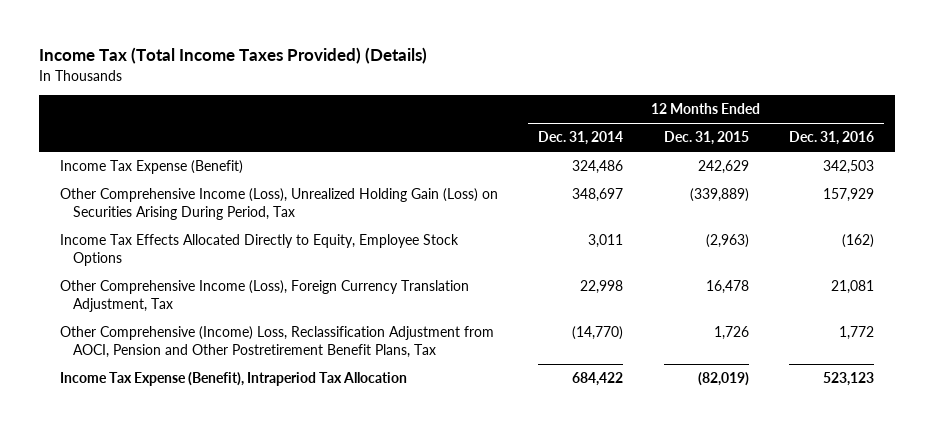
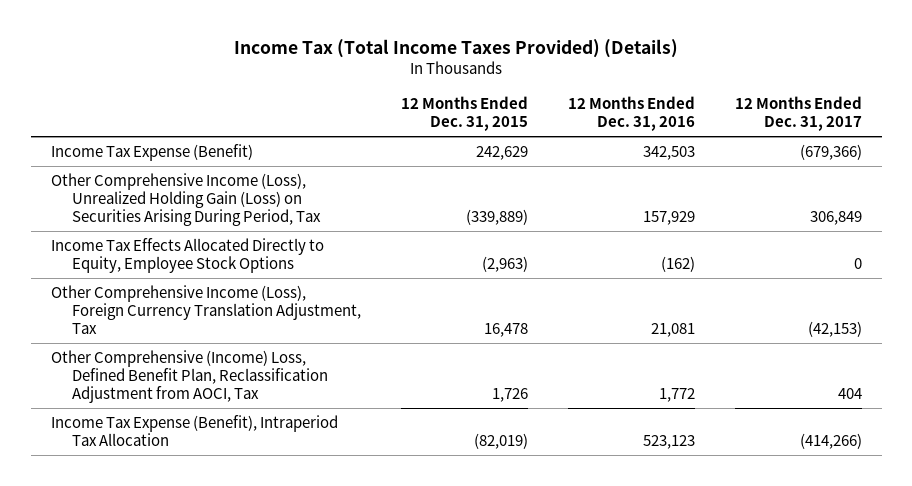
- | 12 Months Ended Dec. 31, 2014 | 12 Months Ended Dec. 31, 2015 | 12 Months Ended Dec. 31, 2016
+ | 12 Months Ended Dec. 31, 2015 | 12 Months Ended Dec. 31, 2016 | 12 Months Ended Dec. 31, 2017
- Other Comprehensive (Income) Loss, Reclassification Adjustment from AOCI, Pension and Other Postretirement Benefit Plans, Tax | (14,770) | 1,726 | 1,772
+ Other Comprehensive (Income) Loss, Defined Benefit Plan, Reclassification Adjustment from AOCI, Tax | 1,726 | 1,772 | 404

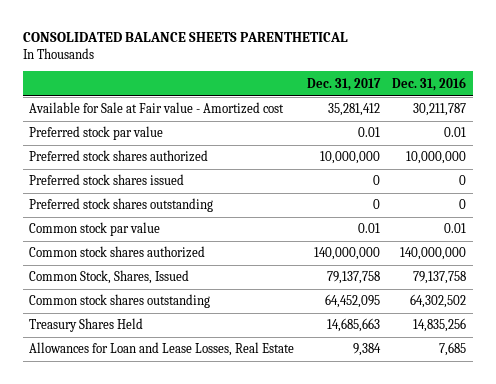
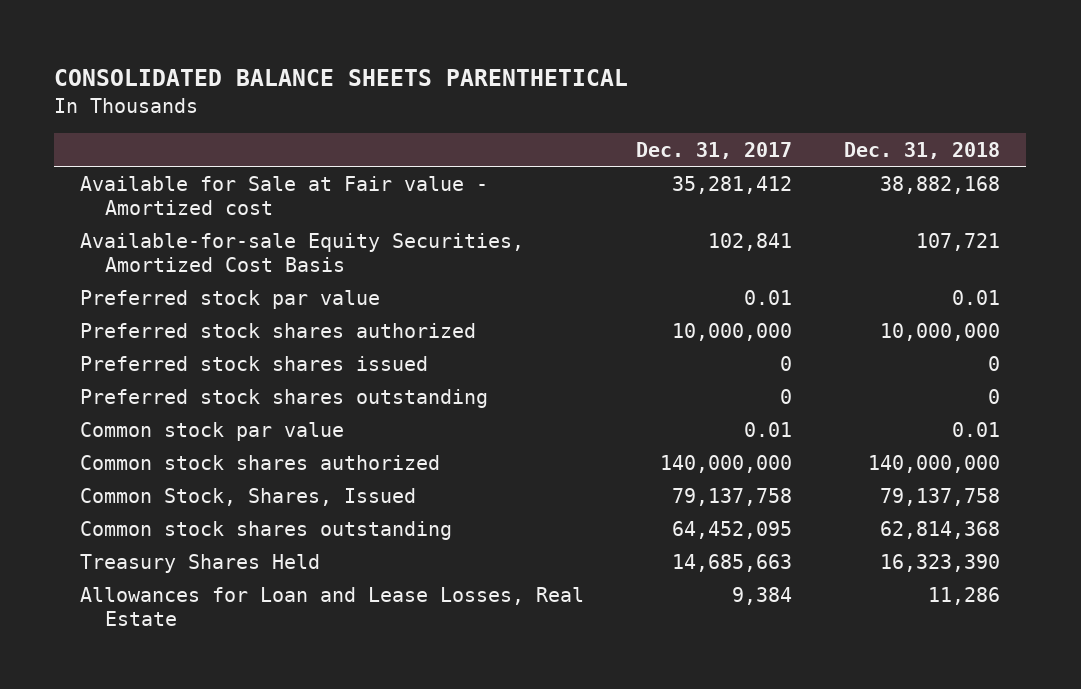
- | Dec. 31, 2017 | Dec. 31, 2016
+ | Dec. 31, 2017 | Dec. 31, 2018
+ Available-for-sale Equity Securities, Amortized Cost Basis | 102,841 | 107,721

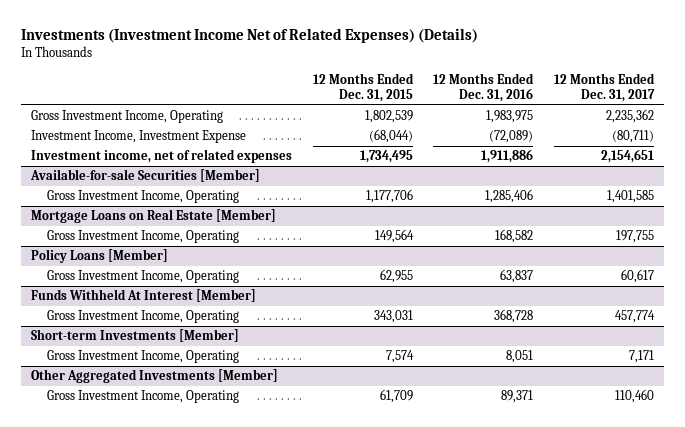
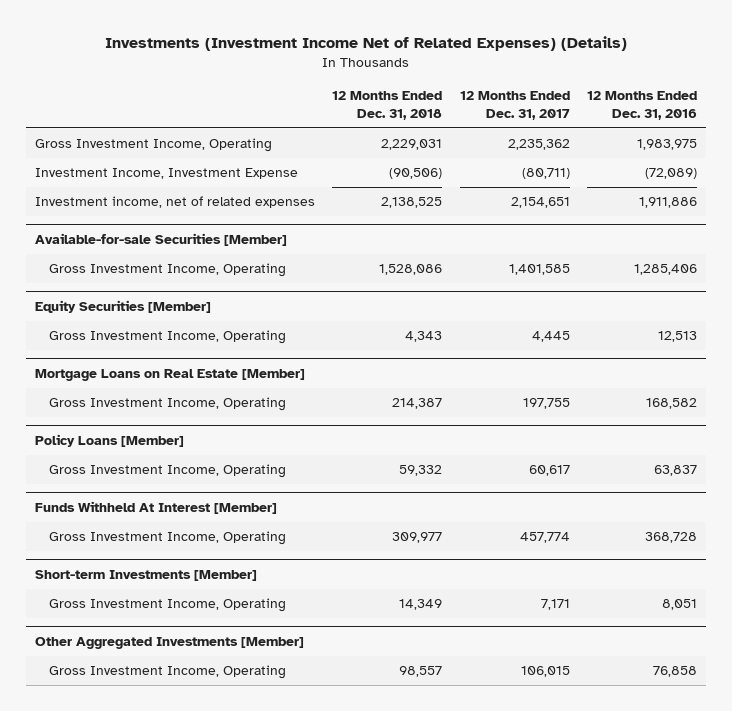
- | 12 Months Ended Dec. 31, 2015 | 12 Months Ended Dec. 31, 2016 | 12 Months Ended Dec. 31, 2017
+ | 12 Months Ended Dec. 31, 2018 | 12 Months Ended Dec. 31, 2017 | 12 Months Ended Dec. 31, 2016
+ Equity Securities [Member]
+ Gross Investment Income, Operating | 4,343 | 4,445 | 12,513
@ Other Aggregated Investments [Member]
- Gross Investment Income, Operating | 61,709 | 89,371 | 110,460
+ Gross Investment Income, Operating | 98,557 | 106,015 | 76,858

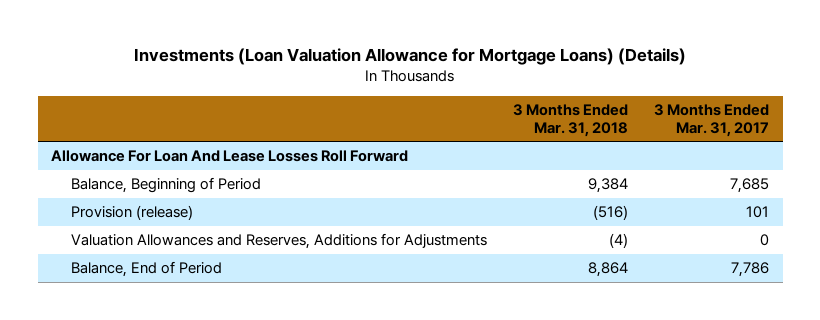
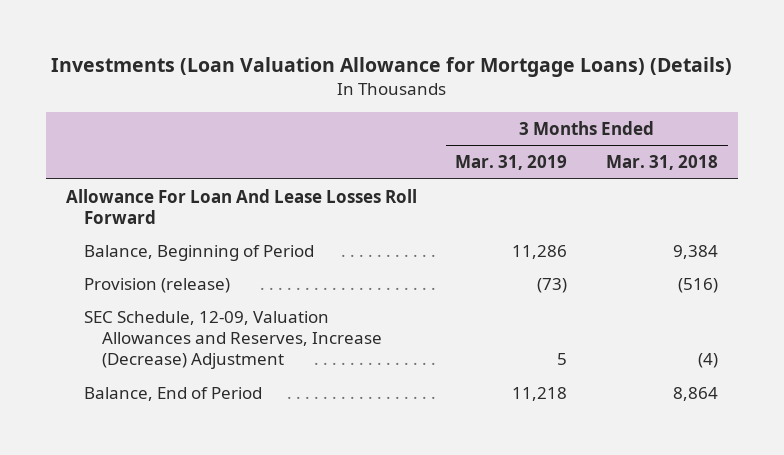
- | 3 Months Ended Mar. 31, 2018 | 3 Months Ended Mar. 31, 2017
+ | 3 Months Ended Mar. 31, 2019 | 3 Months Ended Mar. 31, 2018
- Valuation Allowances and Reserves, Additions for Adjustments | (4) | 0
+ SEC Schedule, 12-09, Valuation Allowances and Reserves, Increase (Decrease) Adjustment | 5 | (4)

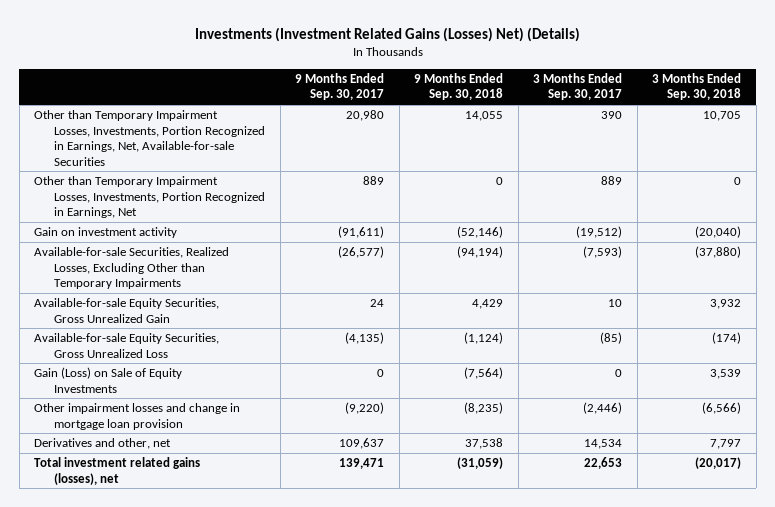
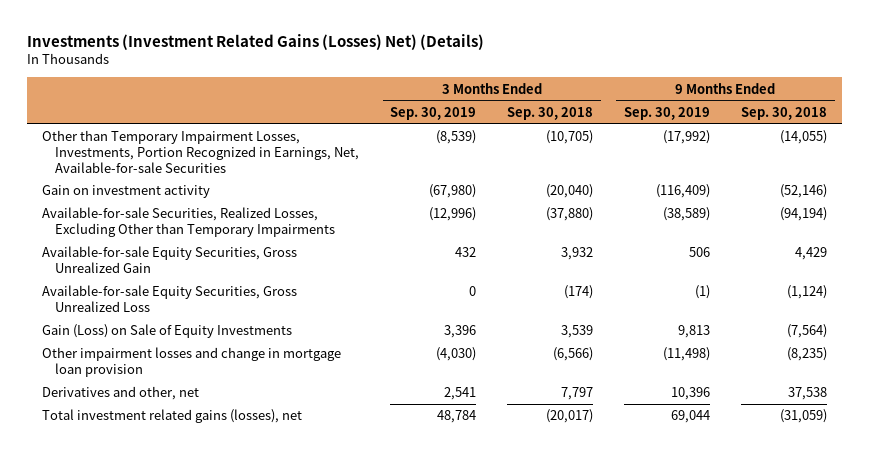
- | 9 Months Ended Sep. 30, 2017 | 9 Months Ended Sep. 30, 2018 | 3 Months Ended Sep. 30, 2017 | 3 Months Ended Sep. 30, 2018
+ | 3 Months Ended Sep. 30, 2019 | 3 Months Ended Sep. 30, 2018 | 9 Months Ended Sep. 30, 2019 | 9 Months Ended Sep. 30, 2018
- Other than Temporary Impairment Losses, Investments, Portion Recognized in Earnings, Net, Available-for-sale Securities | 20,980 | 14,055 | 390 | 10,705
- Other than Temporary Impairment Losses, Investments, Portion Recognized in Earnings, Net | 889 | 0 | 889 | 0
+ Other than Temporary Impairment Losses, Investments, Portion Recognized in Earnings, Net, Available-for-sale Securities | (8,539) | (10,705) | (17,992) | (14,055)

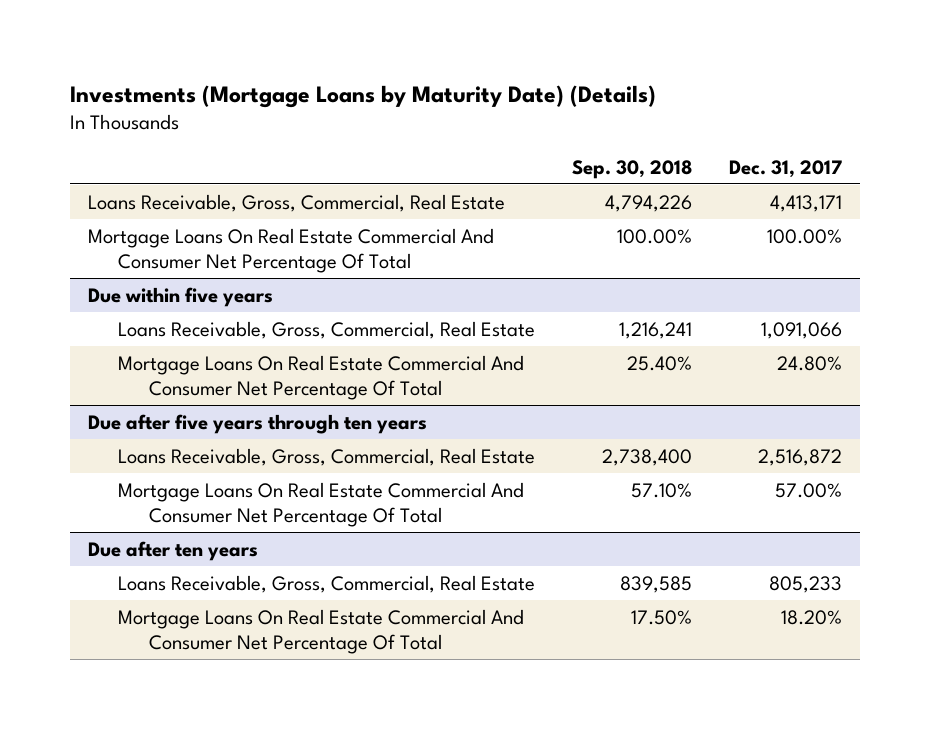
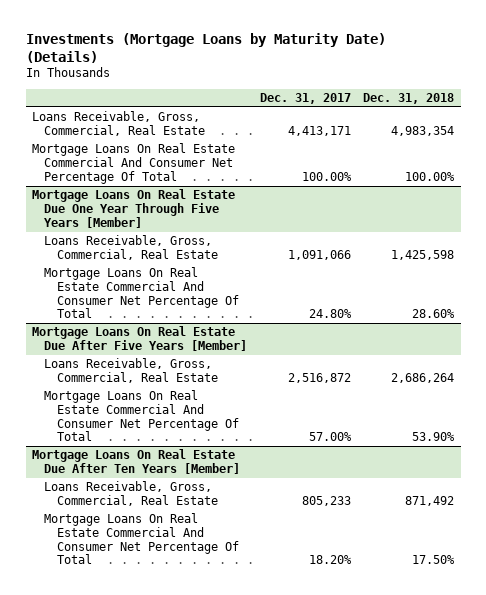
- | Sep. 30, 2018 | Dec. 31, 2017
+ | Dec. 31, 2017 | Dec. 31, 2018
- Due within five years
+ Mortgage Loans On Real Estate Due One Year Through Five Years [Member]
- Due after five years through ten years
+ Mortgage Loans On Real Estate Due After Five Years [Member]
- Due after ten years
+ Mortgage Loans On Real Estate Due After Ten Years [Member]

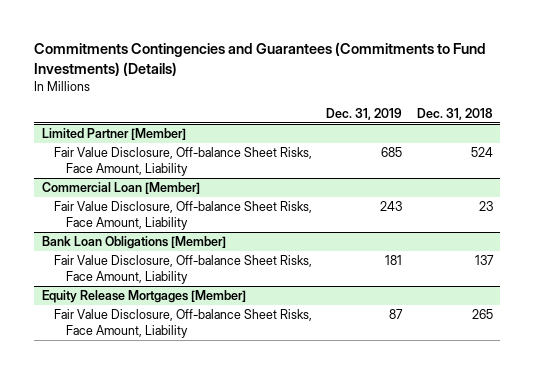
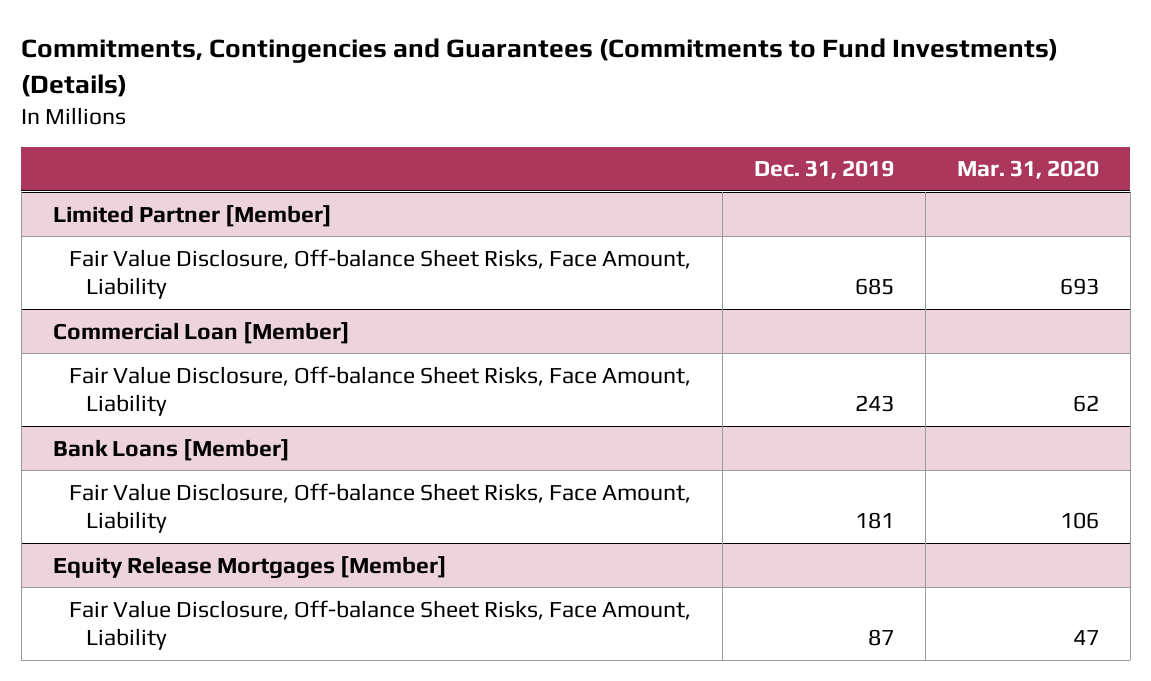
- Commitments Contingencies and Guarantees (Commitments to Fund Investments) (Details)
+ Commitments, Contingencies and Guarantees (Commitments to Fund Investments) (Details)
- | Dec. 31, 2019 | Dec. 31, 2018
+ | Dec. 31, 2019 | Mar. 31, 2020
- Bank Loan Obligations [Member]
+ Bank Loans [Member]

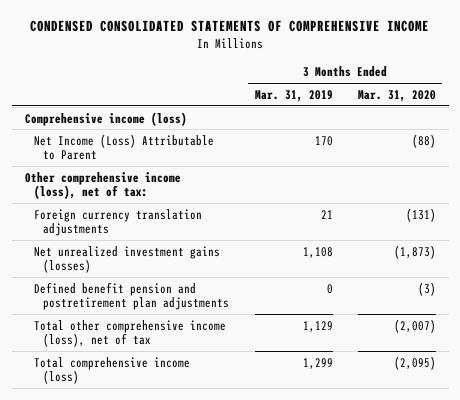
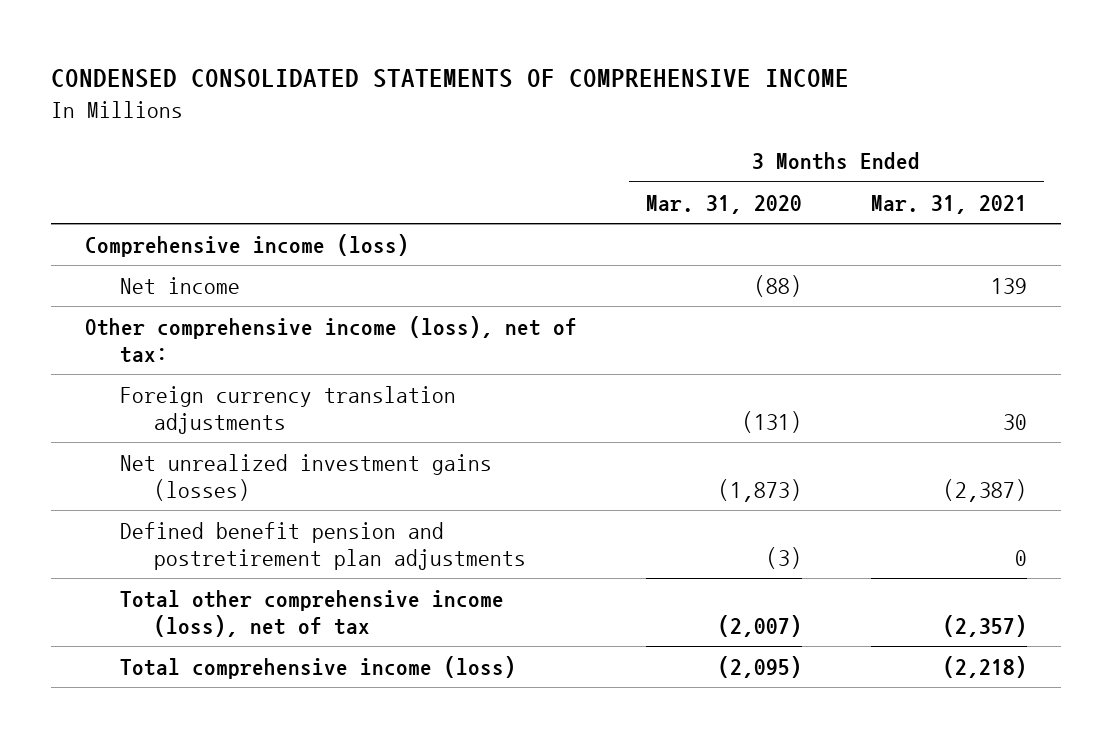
- | 3 Months Ended Mar. 31, 2019 | 3 Months Ended Mar. 31, 2020
+ | 3 Months Ended Mar. 31, 2020 | 3 Months Ended Mar. 31, 2021
- Net Income (Loss) Attributable to Parent | 170 | (88)
+ Net income | (88) | 139

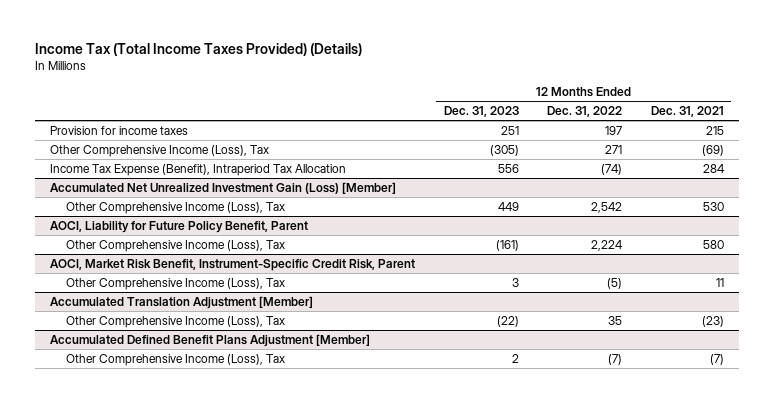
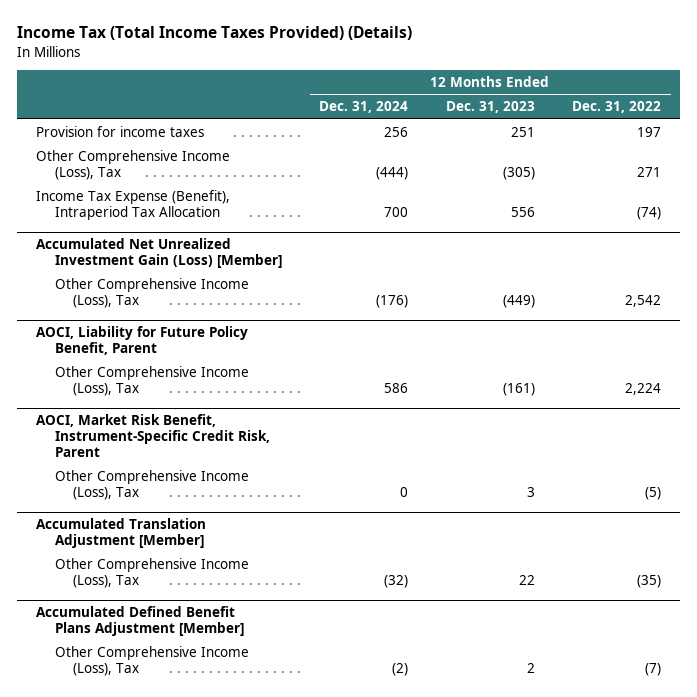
- | 12 Months Ended Dec. 31, 2023 | 12 Months Ended Dec. 31, 2022 | 12 Months Ended Dec. 31, 2021
+ | 12 Months Ended Dec. 31, 2024 | 12 Months Ended Dec. 31, 2023 | 12 Months Ended Dec. 31, 2022
@ Accumulated Net Unrealized Investment Gain (Loss) [Member]
- Other Comprehensive Income (Loss), Tax | 449 | 2,542 | 530
+ Other Comprehensive Income (Loss), Tax | (176) | (449) | 2,542
@ Accumulated Translation Adjustment [Member]
- Other Comprehensive Income (Loss), Tax | (22) | 35 | (23)
+ Other Comprehensive Income (Loss), Tax | (32) | 22 | (35)

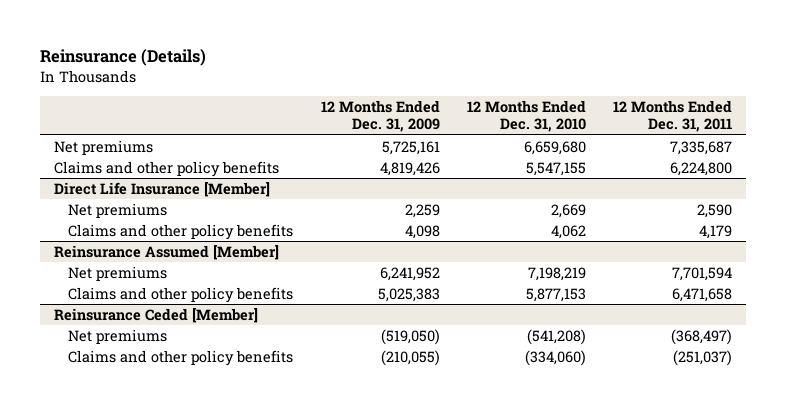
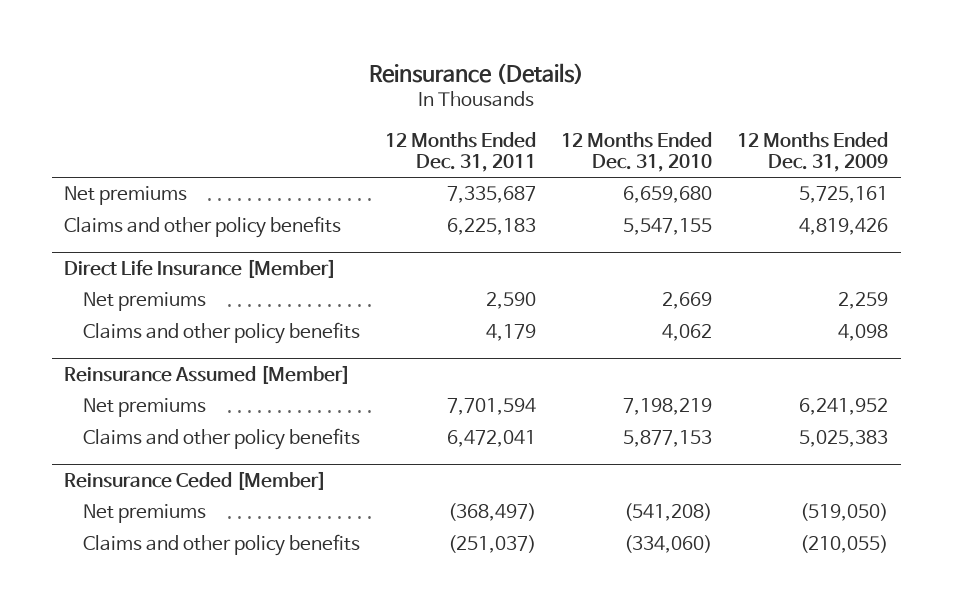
- | 12 Months Ended Dec. 31, 2009 | 12 Months Ended Dec. 31, 2010 | 12 Months Ended Dec. 31, 2011
+ | 12 Months Ended Dec. 31, 2011 | 12 Months Ended Dec. 31, 2010 | 12 Months Ended Dec. 31, 2009
- Claims and other policy benefits | 4,819,426 | 5,547,155 | 6,224,800
+ Claims and other policy benefits | 6,225,183 | 5,547,155 | 4,819,426
@ Reinsurance Assumed [Member]
- Claims and other policy benefits | 5,025,383 | 5,877,153 | 6,471,658
+ Claims and other policy benefits | 6,472,041 | 5,877,153 | 5,025,383

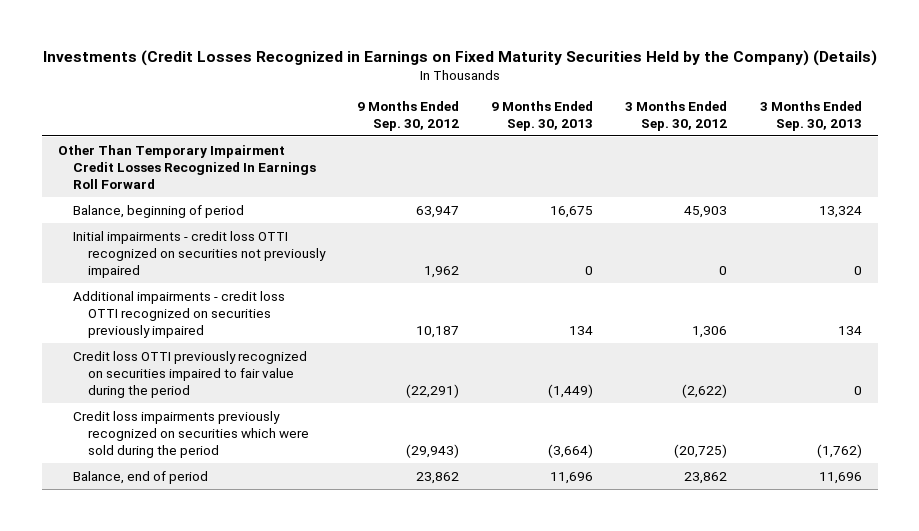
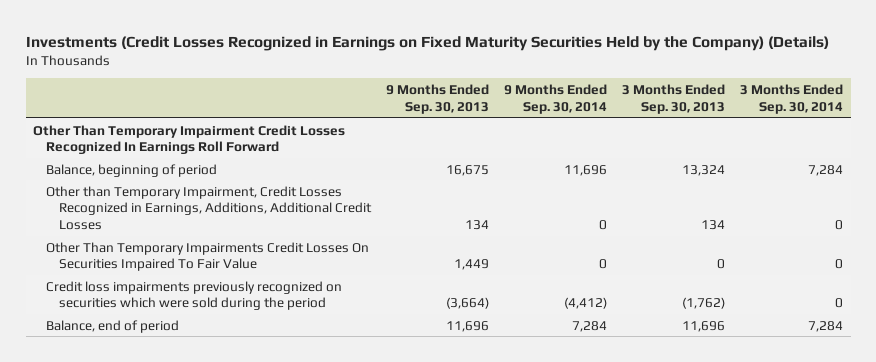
- | 9 Months Ended Sep. 30, 2012 | 9 Months Ended Sep. 30, 2013 | 3 Months Ended Sep. 30, 2012 | 3 Months Ended Sep. 30, 2013
+ | 9 Months Ended Sep. 30, 2013 | 9 Months Ended Sep. 30, 2014 | 3 Months Ended Sep. 30, 2013 | 3 Months Ended Sep. 30, 2014
- Initial impairments - credit loss OTTI recognized on securities not previously impaired | 1,962 | 0 | 0 | 0
- Additional impairments - credit loss OTTI recognized on securities previously impaired | 10,187 | 134 | 1,306 | 134
- Credit loss OTTI previously recognized on securities impaired to fair value during the period | (22,291) | (1,449) | (2,622) | 0
+ Other than Temporary Impairment, Credit Losses Recognized in Earnings, Additions, Additional Credit Losses | 134 | 0 | 134 | 0
+ Other Than Temporary Impairments Credit Losses On Securities Impaired To Fair Value | 1,449 | 0 | 0 | 0

